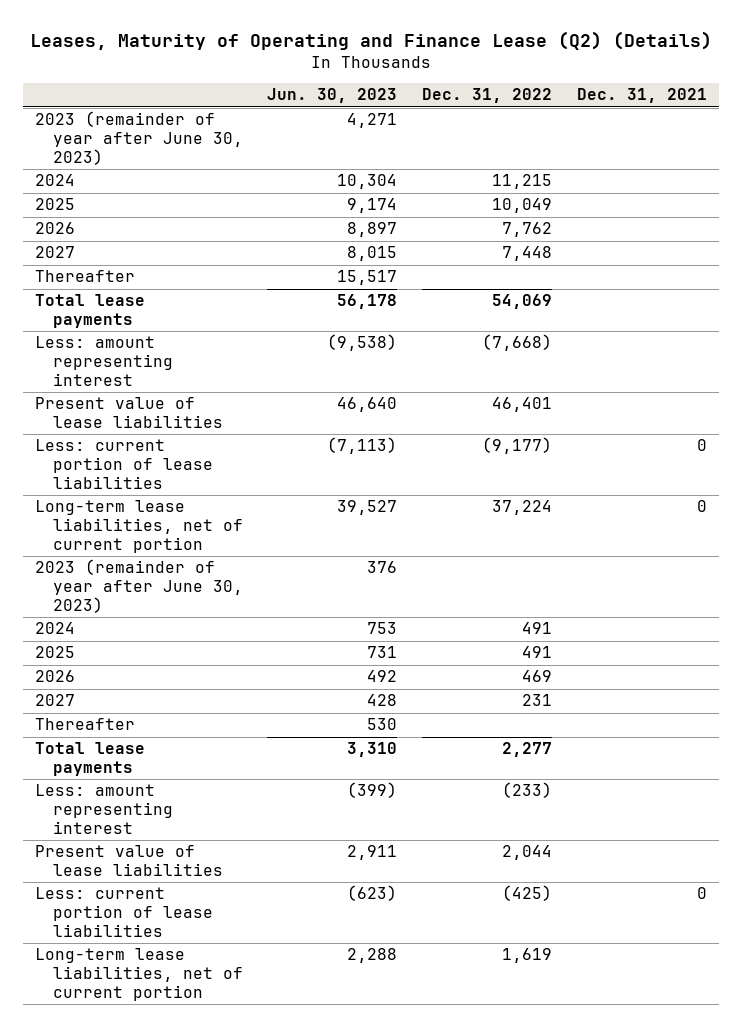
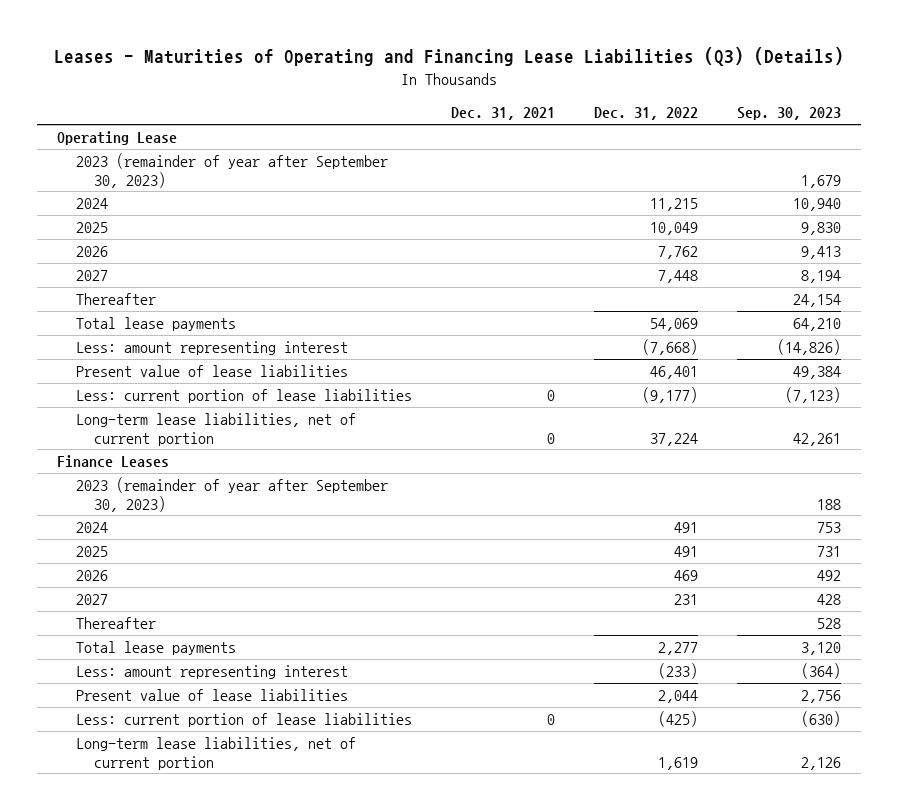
- Leases, Maturity of Operating and Finance Lease (Q2) (Details)
+ Leases - Maturities of Operating and Financing Lease Liabilities (Q3) (Details)
- | Jun. 30, 2023 | Dec. 31, 2022 | Dec. 31, 2021
+ | Dec. 31, 2021 | Dec. 31, 2022 | Sep. 30, 2023
- 2023 (remainder of year after June 30, 2023) | 4,271 | |
+ Operating Lease
+ 2023 (remainder of year after September 30, 2023) | | | 1,679
- 2023 (remainder of year after June 30, 2023) | 376 | |
+ Finance Leases
+ 2023 (remainder of year after September 30, 2023) | | | 188

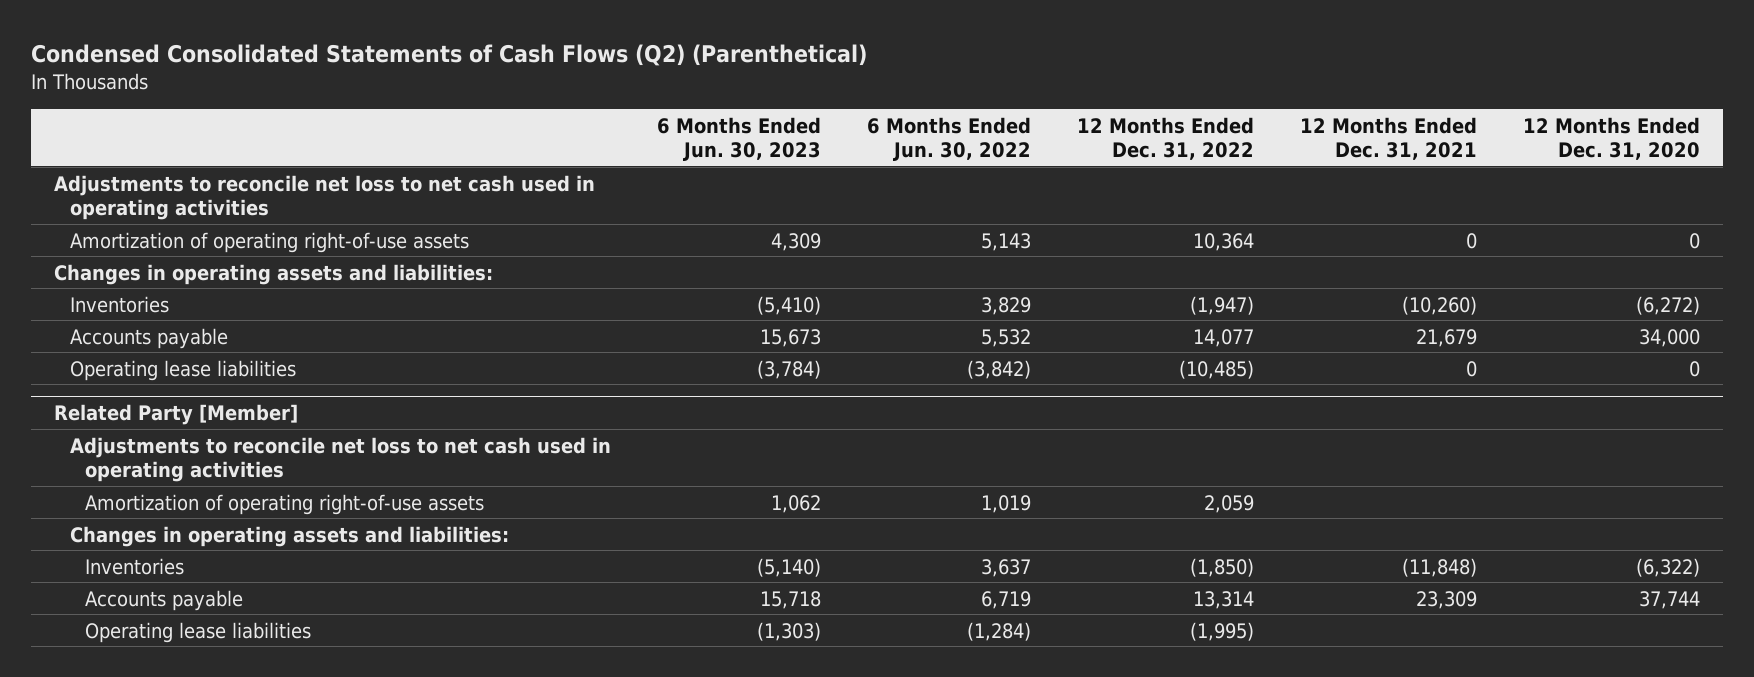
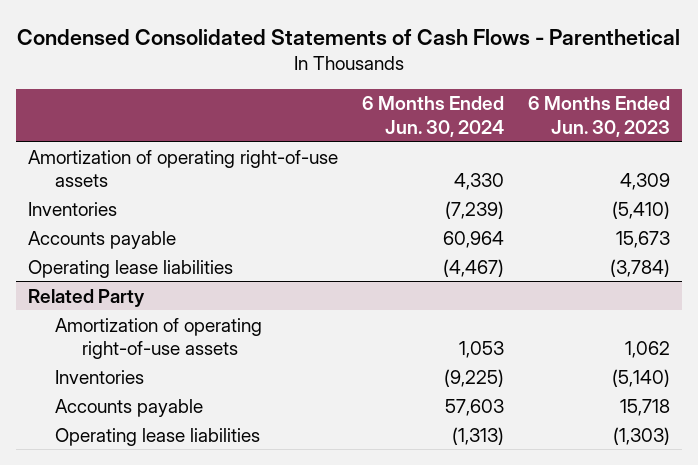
- Condensed Consolidated Statements of Cash Flows (Q2) (Parenthetical)
+ Condensed Consolidated Statements of Cash Flows - Parenthetical
- | 6 Months Ended Jun. 30, 2023 | 6 Months Ended Jun. 30, 2022 | 12 Months Ended Dec. 31, 2022 | 12 Months Ended Dec. 31, 2021 | 12 Months Ended Dec. 31, 2020
+ | 6 Months Ended Jun. 30, 2024 | 6 Months Ended Jun. 30, 2023
- Adjustments to reconcile net loss to net cash used in operating activities
- Changes in operating assets and liabilities:
- Related Party [Member]
- Adjustments to reconcile net loss to net cash used in operating activities
+ Related Party
- Changes in operating assets and liabilities:

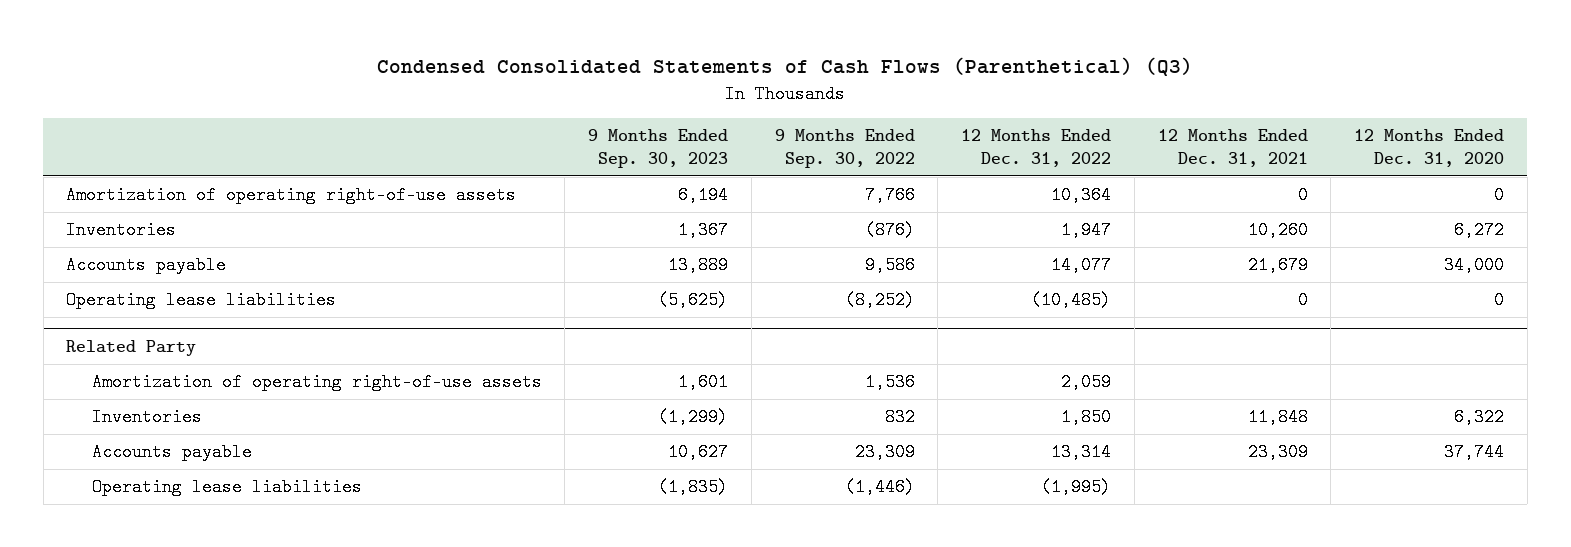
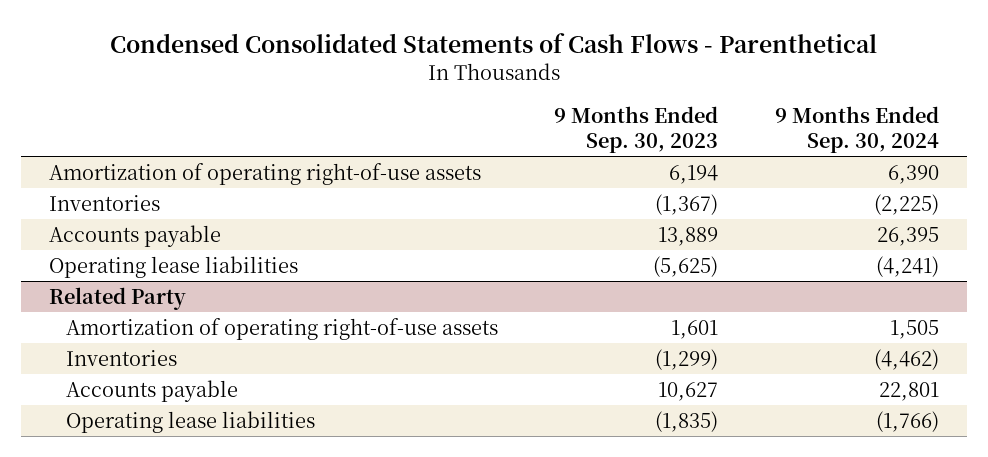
- Condensed Consolidated Statements of Cash Flows (Parenthetical) (Q3)
+ Condensed Consolidated Statements of Cash Flows - Parenthetical
- | 9 Months Ended Sep. 30, 2023 | 9 Months Ended Sep. 30, 2022 | 12 Months Ended Dec. 31, 2022 | 12 Months Ended Dec. 31, 2021 | 12 Months Ended Dec. 31, 2020
+ | 9 Months Ended Sep. 30, 2023 | 9 Months Ended Sep. 30, 2024
- Inventories | 1,367 | (876) | 1,947 | 10,260 | 6,272
+ Inventories | (1,367) | (2,225)

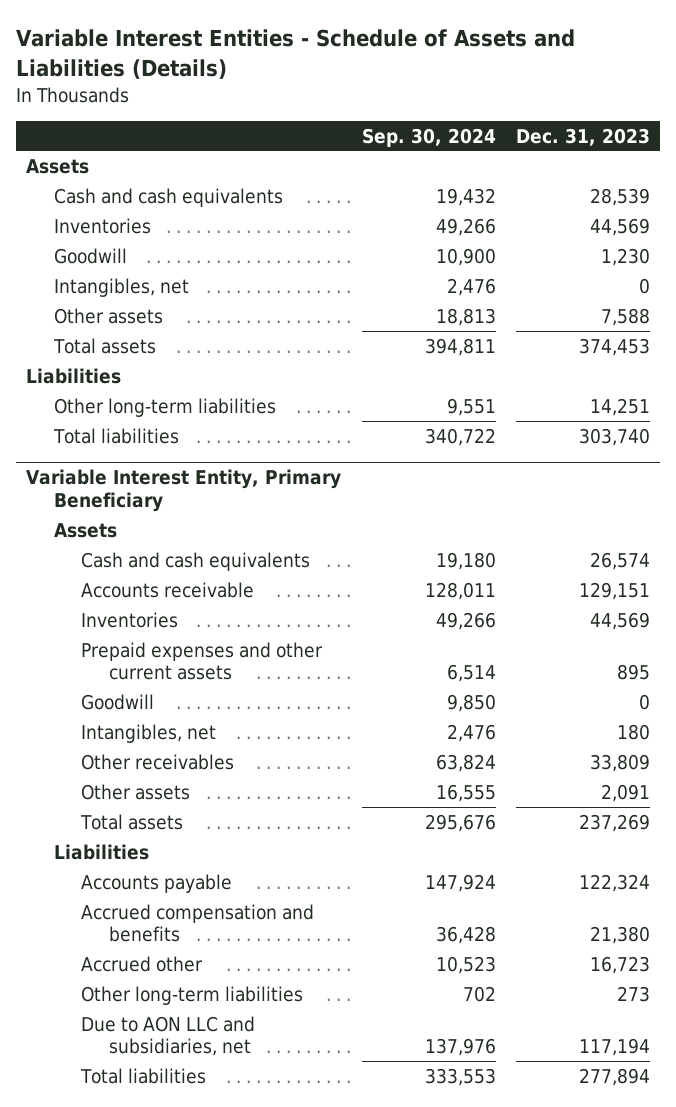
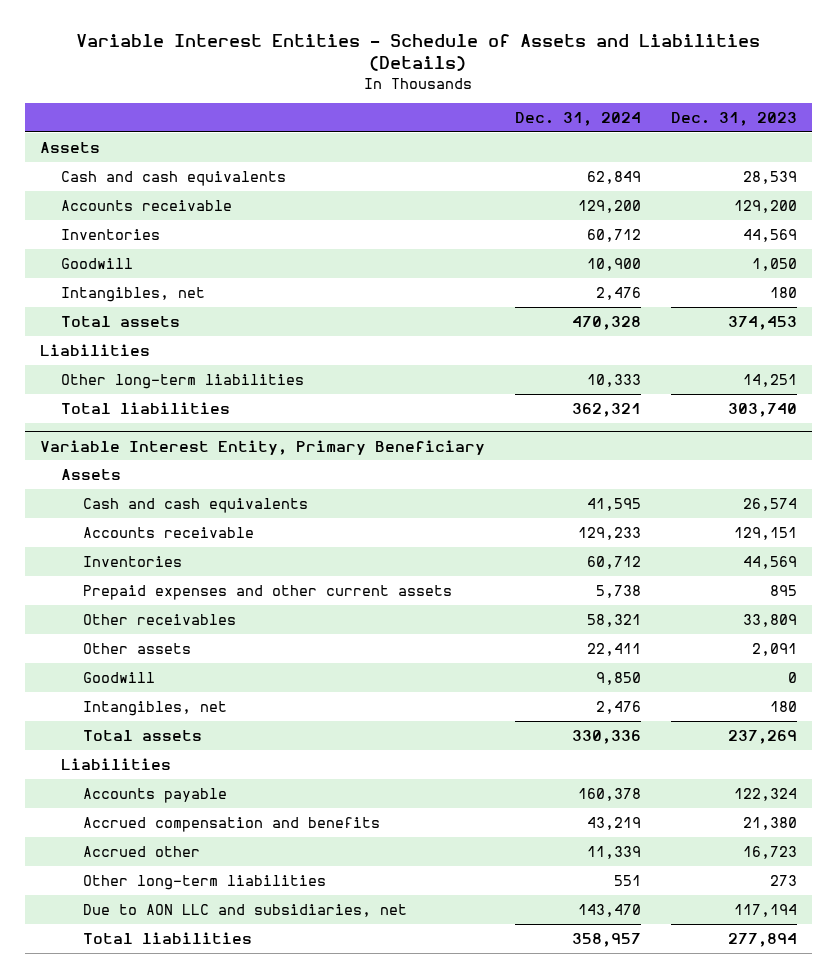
- | Sep. 30, 2024 | Dec. 31, 2023
+ | Dec. 31, 2024 | Dec. 31, 2023
+ Accounts receivable | 129,200 | 129,200
- Goodwill | 10,900 | 1,230
- Intangibles, net | 2,476 | 0
- Other assets | 18,813 | 7,588
+ Goodwill | 10,900 | 1,050
+ Intangibles, net | 2,476 | 180
@ Variable Interest Entity, Primary Beneficiary
moved down: Goodwill | 9,850 | 0
moved down: Intangibles, net | 2,476 | 180

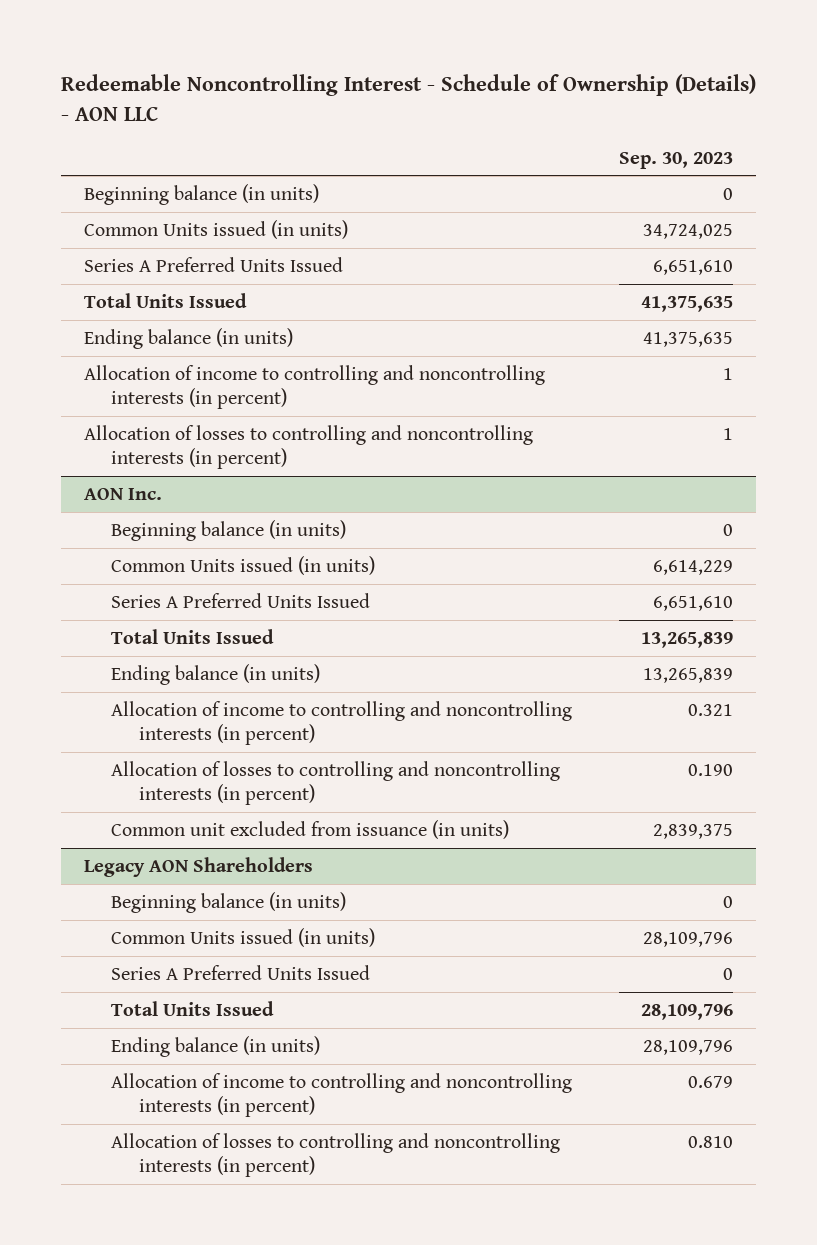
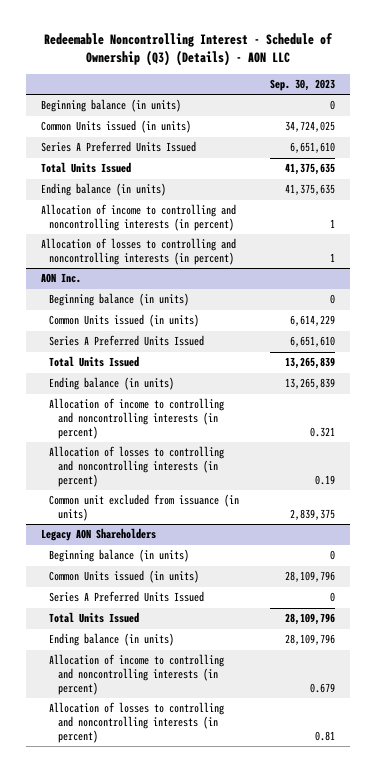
- Redeemable Noncontrolling Interest - Schedule of Ownership (Details) - AON LLC
+ Redeemable Noncontrolling Interest - Schedule of Ownership (Q3) (Details) - AON LLC
@ AON Inc.
- Allocation of losses to controlling and noncontrolling interests (in percent) | 0.190
+ Allocation of losses to controlling and noncontrolling interests (in percent) | 0.19
@ Legacy AON Shareholders
- Allocation of losses to controlling and noncontrolling interests (in percent) | 0.810
+ Allocation of losses to controlling and noncontrolling interests (in percent) | 0.81

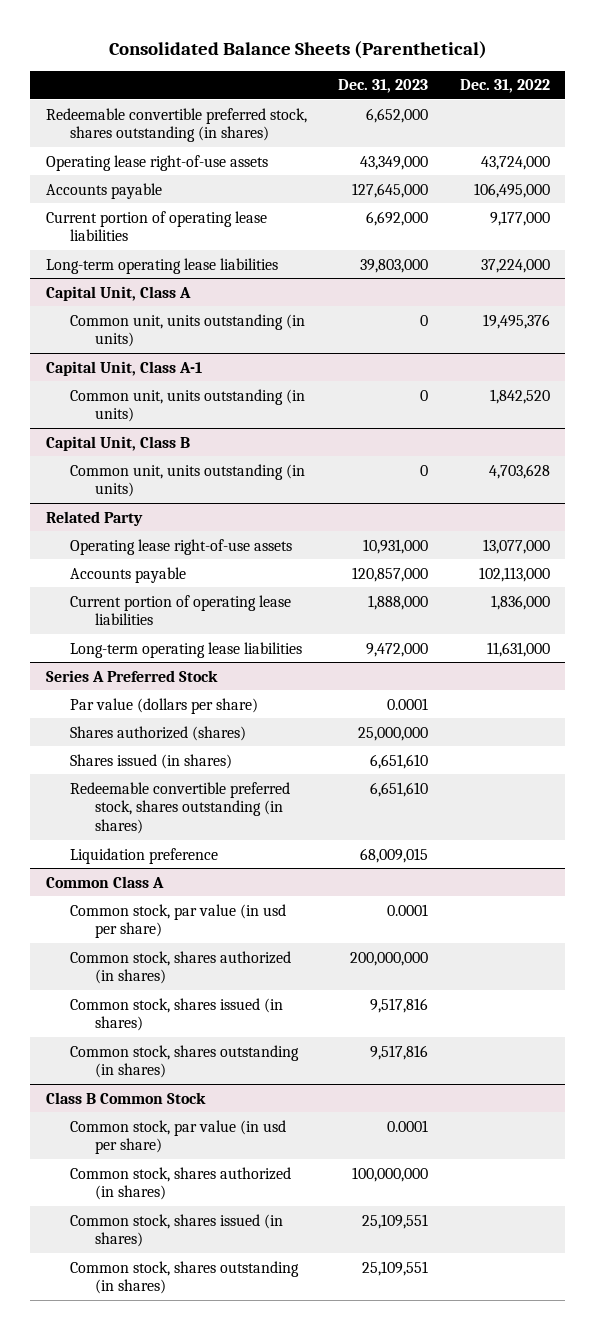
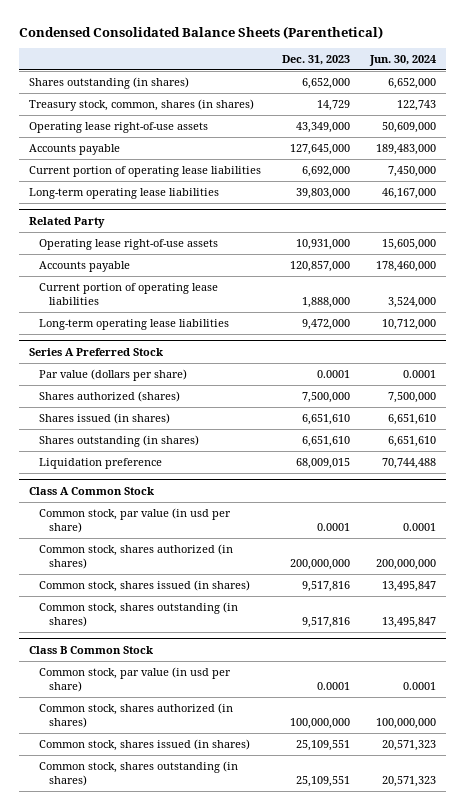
- Consolidated Balance Sheets (Parenthetical)
+ Condensed Consolidated Balance Sheets (Parenthetical)
- | Dec. 31, 2023 | Dec. 31, 2022
+ | Dec. 31, 2023 | Jun. 30, 2024
- Redeemable convertible preferred stock, shares outstanding (in shares) | 6,652,000 |
+ Shares outstanding (in shares) | 6,652,000 | 6,652,000
+ Treasury stock, common, shares (in shares) | 14,729 | 122,743
- Capital Unit, Class A
- Common unit, units outstanding (in units) | 0 | 19,495,376
- Capital Unit, Class A-1
- Common unit, units outstanding (in units) | 0 | 1,842,520
- Capital Unit, Class B
- Common unit, units outstanding (in units) | 0 | 4,703,628
@ Series A Preferred Stock
- Shares authorized (shares) | 25,000,000 |
+ Shares authorized (shares) | 7,500,000 | 7,500,000
- Redeemable convertible preferred stock, shares outstanding (in shares) | 6,651,610 |
+ Shares outstanding (in shares) | 6,651,610 | 6,651,610
- Common Class A
+ Class A Common Stock

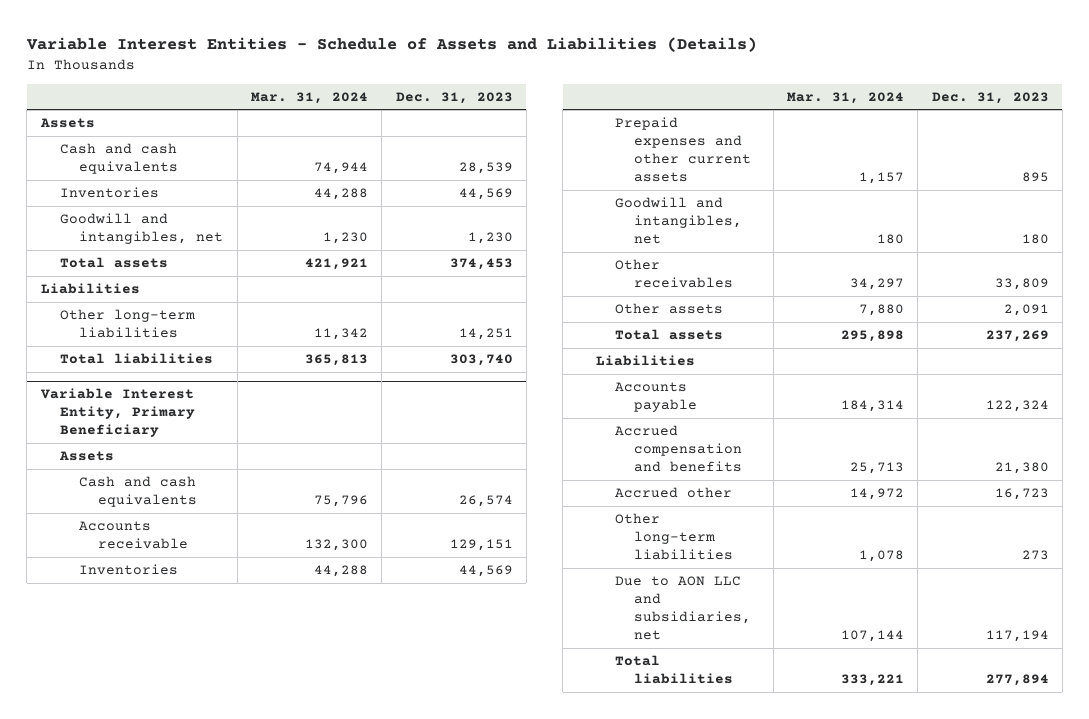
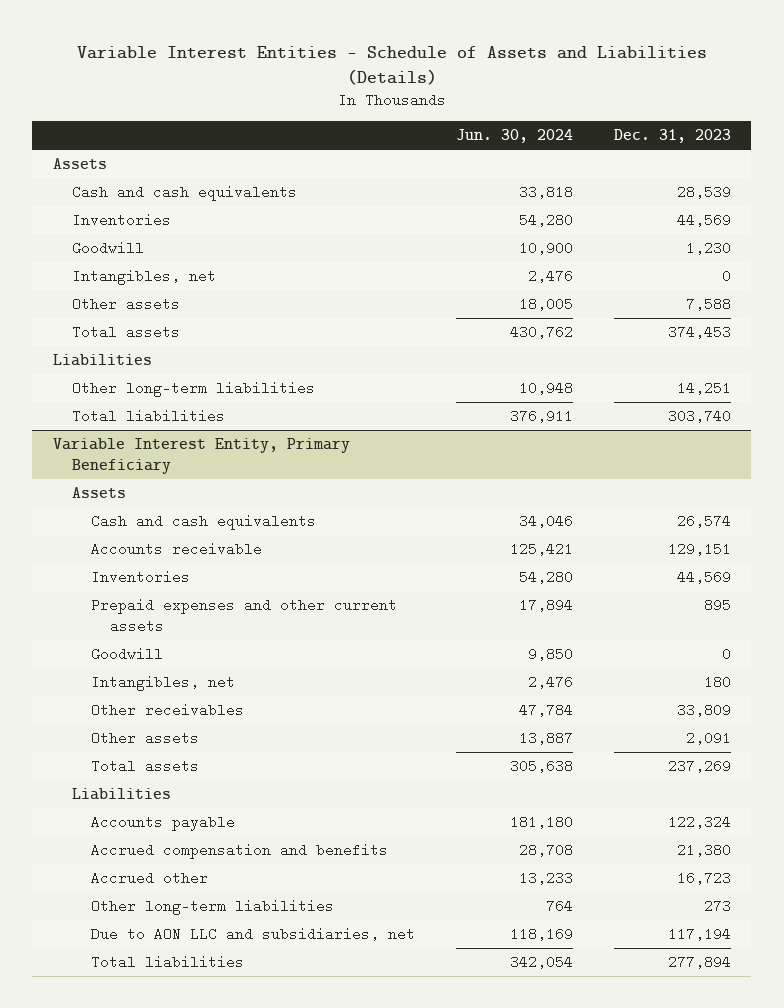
- | Mar. 31, 2024 | Dec. 31, 2023
+ | Jun. 30, 2024 | Dec. 31, 2023
- Goodwill and intangibles, net | 1,230 | 1,230
+ Goodwill | 10,900 | 1,230
+ Intangibles, net | 2,476 | 0
+ Other assets | 18,005 | 7,588
@ Variable Interest Entity, Primary Beneficiary
- Goodwill and intangibles, net | 180 | 180
+ Goodwill | 9,850 | 0
+ Intangibles, net | 2,476 | 180

